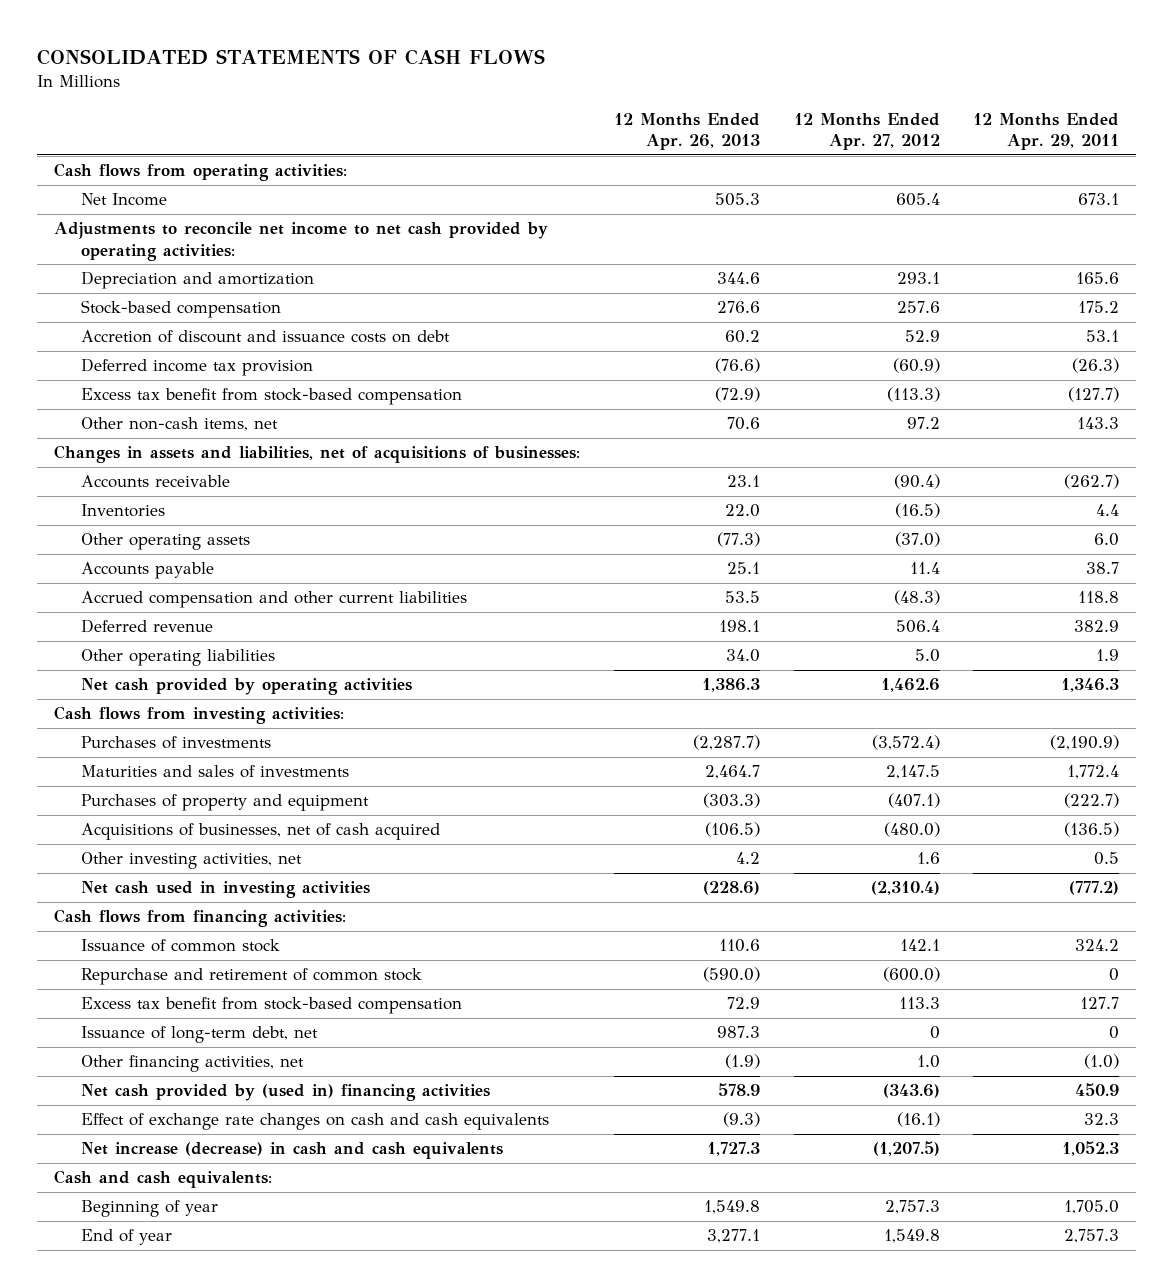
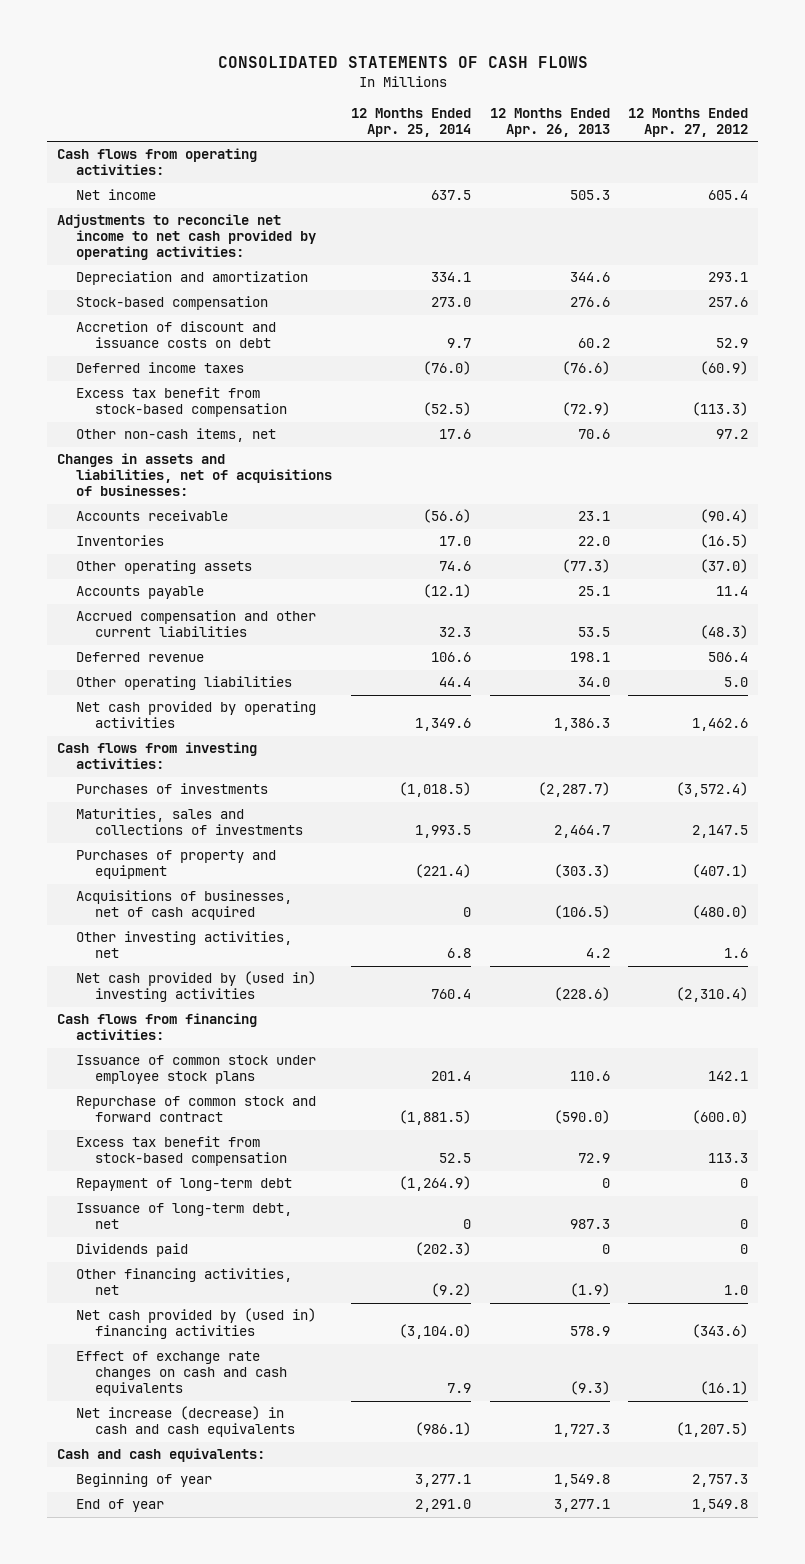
- | 12 Months Ended Apr. 26, 2013 | 12 Months Ended Apr. 27, 2012 | 12 Months Ended Apr. 29, 2011
+ | 12 Months Ended Apr. 25, 2014 | 12 Months Ended Apr. 26, 2013 | 12 Months Ended Apr. 27, 2012
- Net Income | 505.3 | 605.4 | 673.1
+ Net income | 637.5 | 505.3 | 605.4
- Deferred income tax provision | (76.6) | (60.9) | (26.3)
+ Deferred income taxes | (76.0) | (76.6) | (60.9)
- Maturities and sales of investments | 2,464.7 | 2,147.5 | 1,772.4
+ Maturities, sales and collections of investments | 1,993.5 | 2,464.7 | 2,147.5
- Net cash used in investing activities | (228.6) | (2,310.4) | (777.2)
+ Net cash provided by (used in) investing activities | 760.4 | (228.6) | (2,310.4)
- Issuance of common stock | 110.6 | 142.1 | 324.2
- Repurchase and retirement of common stock | (590.0) | (600.0) | 0
+ Issuance of common stock under employee stock plans | 201.4 | 110.6 | 142.1
+ Repurchase of common stock and forward contract | (1,881.5) | (590.0) | (600.0)
+ Repayment of long-term debt | (1,264.9) | 0 | 0
+ Dividends paid | (202.3) | 0 | 0

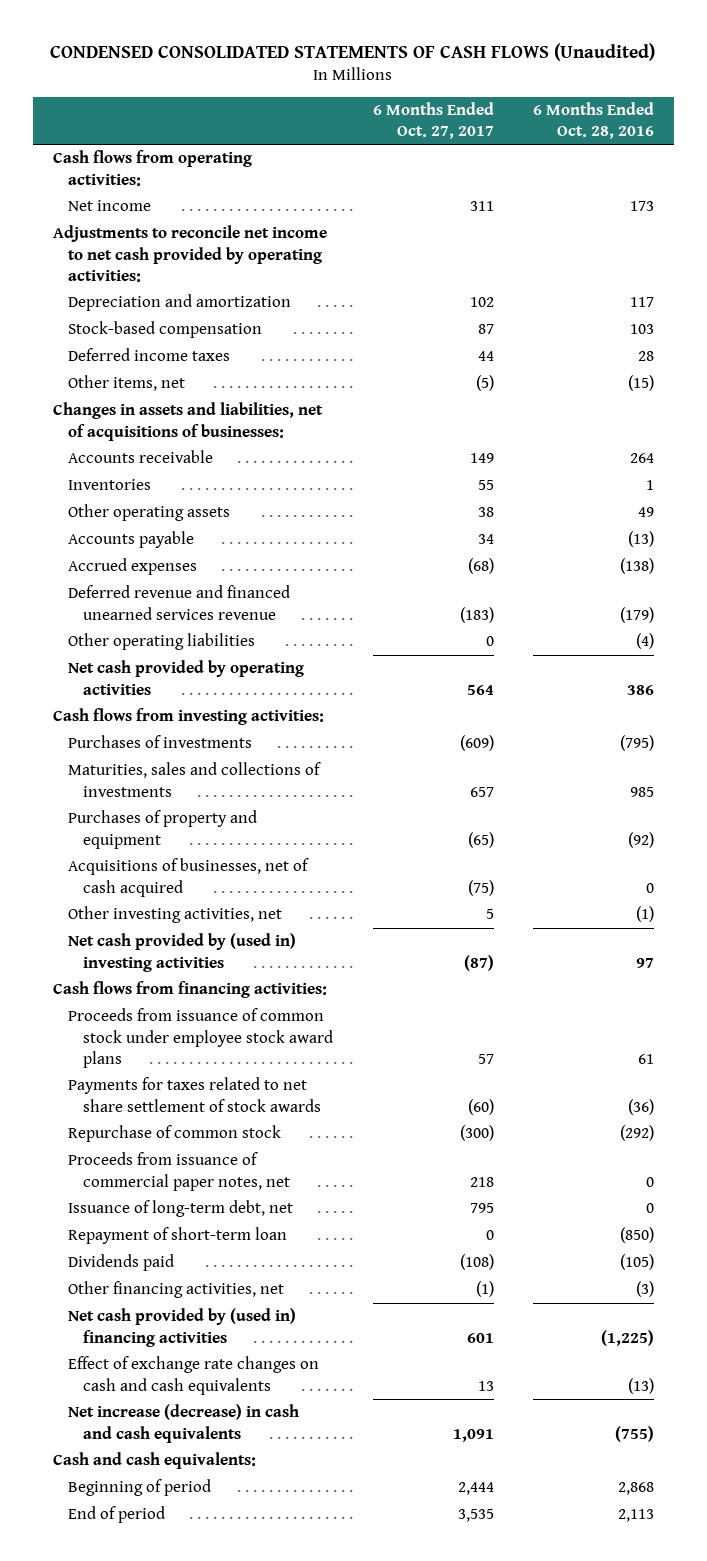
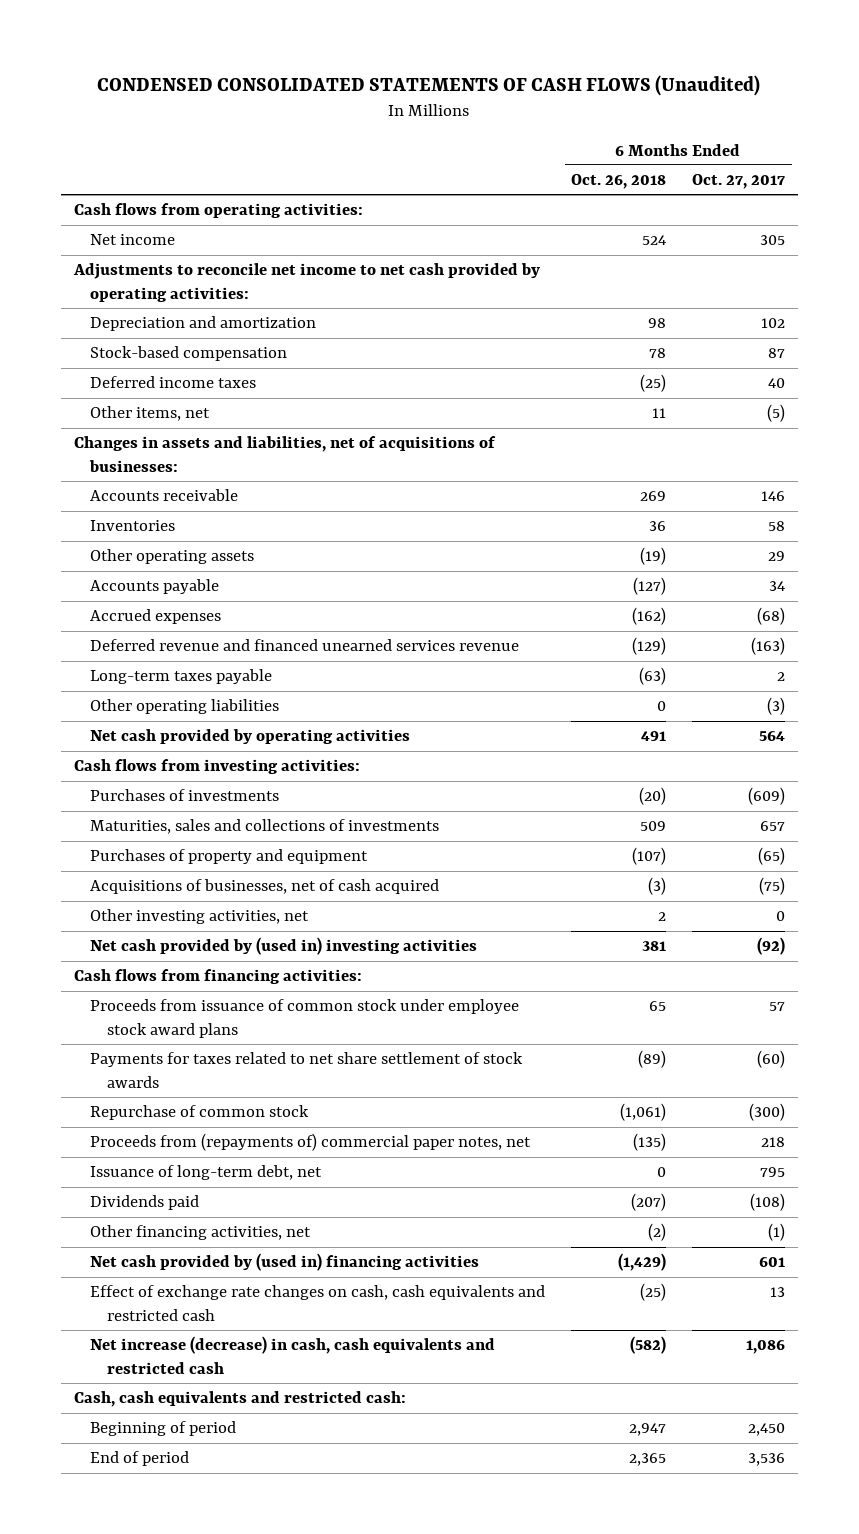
- | 6 Months Ended Oct. 27, 2017 | 6 Months Ended Oct. 28, 2016
+ | 6 Months Ended Oct. 26, 2018 | 6 Months Ended Oct. 27, 2017
- Net income | 311 | 173
+ Net income | 524 | 305
- Deferred income taxes | 44 | 28
+ Deferred income taxes | (25) | 40
- Accounts receivable | 149 | 264
- Inventories | 55 | 1
- Other operating assets | 38 | 49
+ Accounts receivable | 269 | 146
+ Inventories | 36 | 58
+ Other operating assets | (19) | 29
- Deferred revenue and financed unearned services revenue | (183) | (179)
- Other operating liabilities | 0 | (4)
+ Deferred revenue and financed unearned services revenue | (129) | (163)
+ Long-term taxes payable | (63) | 2
+ Other operating liabilities | 0 | (3)
- Other investing activities, net | 5 | (1)
- Net cash provided by (used in) investing activities | (87) | 97
+ Other investing activities, net | 2 | 0
+ Net cash provided by (used in) investing activities | 381 | (92)
- Proceeds from issuance of commercial paper notes, net | 218 | 0
+ Proceeds from (repayments of) commercial paper notes, net | (135) | 218
- Repayment of short-term loan | 0 | (850)
- Effect of exchange rate changes on cash and cash equivalents | 13 | (13)
- Net increase (decrease) in cash and cash equivalents | 1,091 | (755)
- Cash and cash equivalents:
- Beginning of period | 2,444 | 2,868
- End of period | 3,535 | 2,113
+ Effect of exchange rate changes on cash, cash equivalents and restricted cash | (25) | 13
+ Net increase (decrease) in cash, cash equivalents and restricted cash | (582) | 1,086
+ Cash, cash equivalents and restricted cash:
+ Beginning of period | 2,947 | 2,450
+ End of period | 2,365 | 3,536

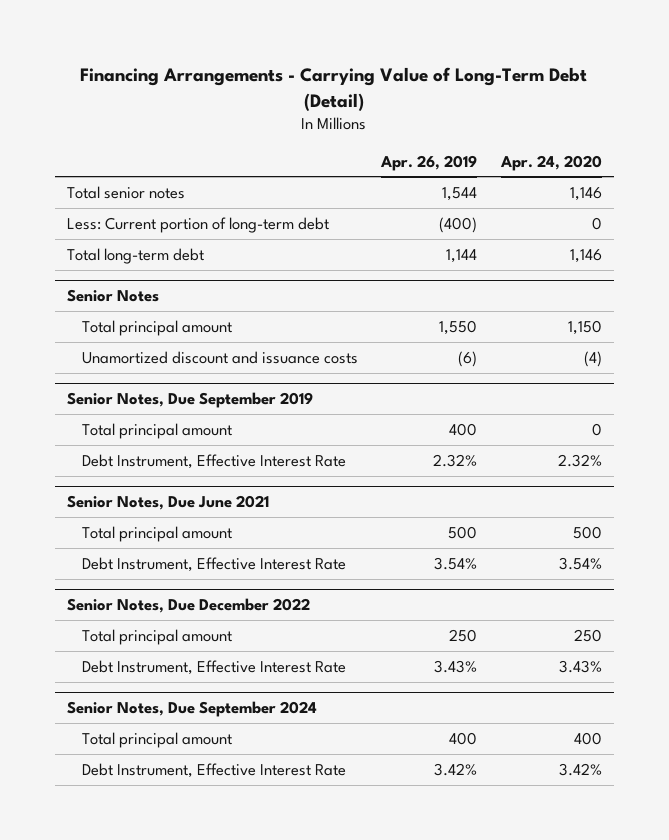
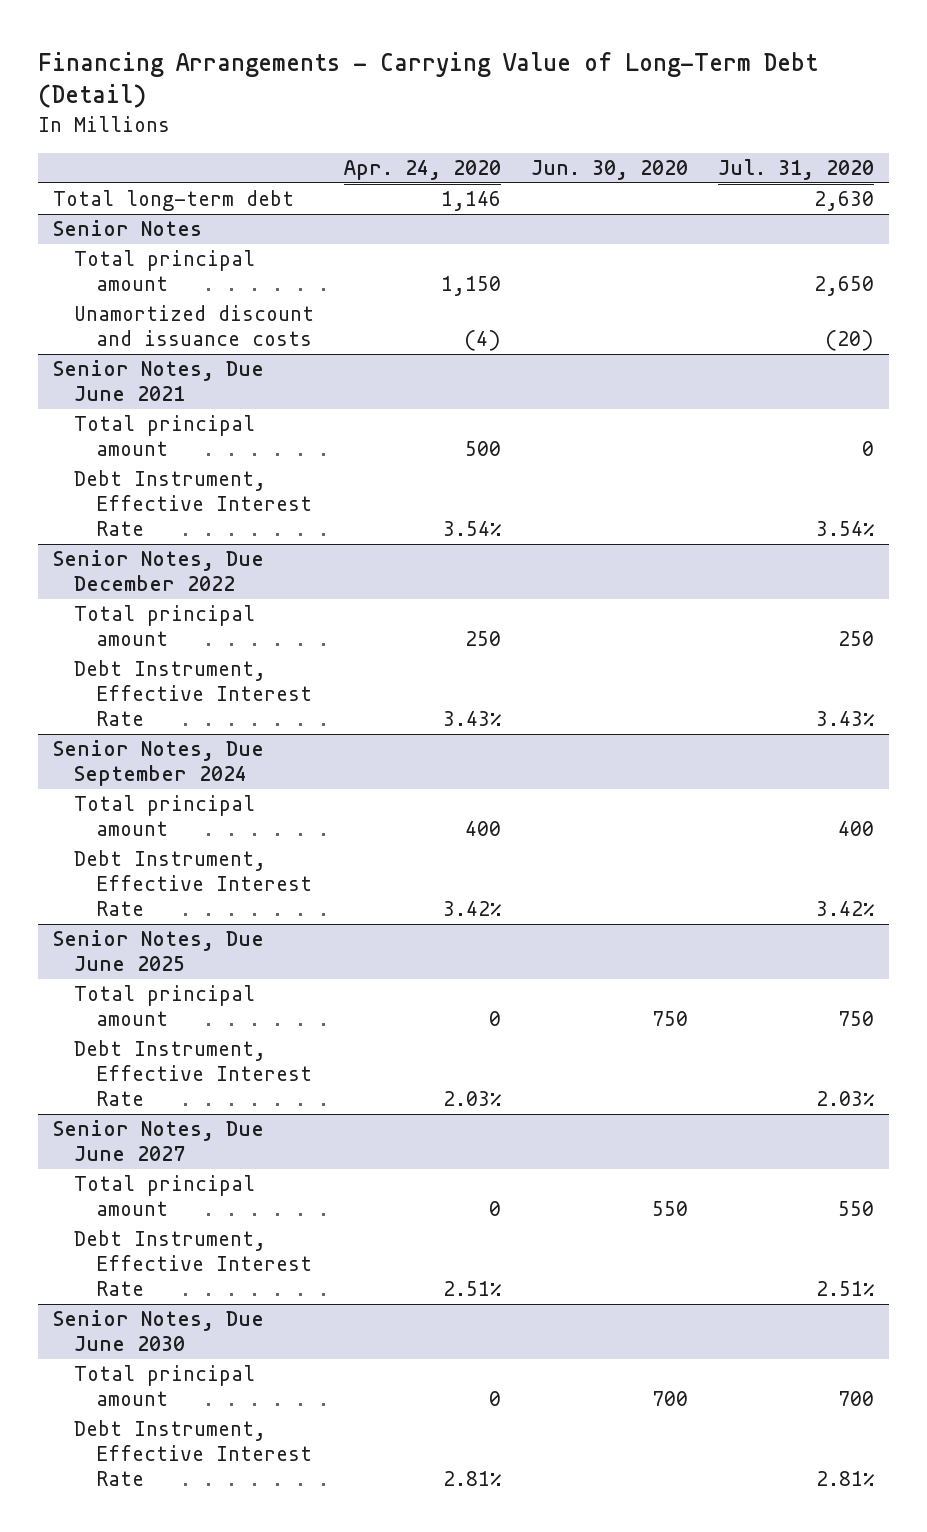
- | Apr. 26, 2019 | Apr. 24, 2020
+ | Apr. 24, 2020 | Jun. 30, 2020 | Jul. 31, 2020
- Total senior notes | 1,544 | 1,146
- Less: Current portion of long-term debt | (400) | 0
- Senior Notes, Due September 2019
- Total principal amount | 400 | 0
- Debt Instrument, Effective Interest Rate | 2.32% | 2.32%
+ Senior Notes, Due June 2025
+ Total principal amount | 0 | 750 | 750
+ Debt Instrument, Effective Interest Rate | 2.03% | | 2.03%
+ Senior Notes, Due June 2027
+ Total principal amount | 0 | 550 | 550
+ Debt Instrument, Effective Interest Rate | 2.51% | | 2.51%
+ Senior Notes, Due June 2030
+ Total principal amount | 0 | 700 | 700
+ Debt Instrument, Effective Interest Rate | 2.81% | | 2.81%

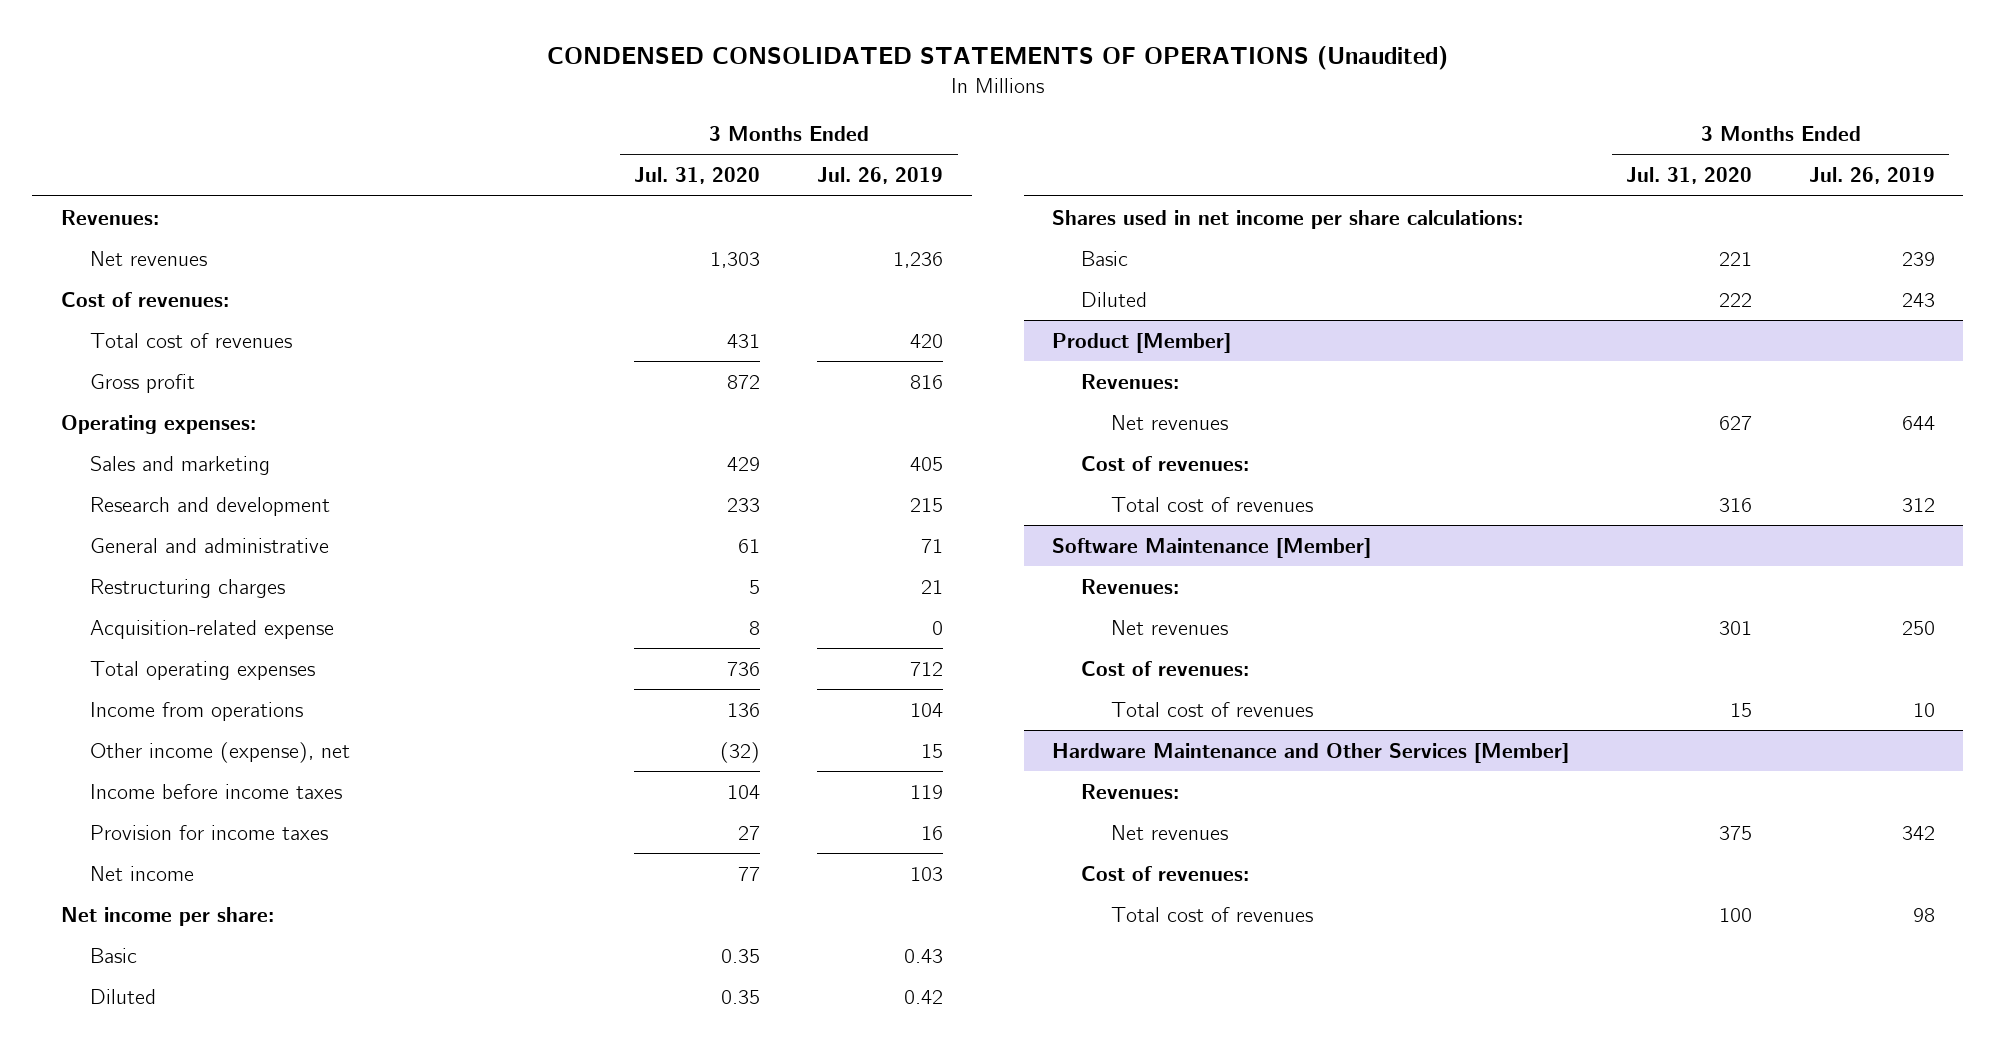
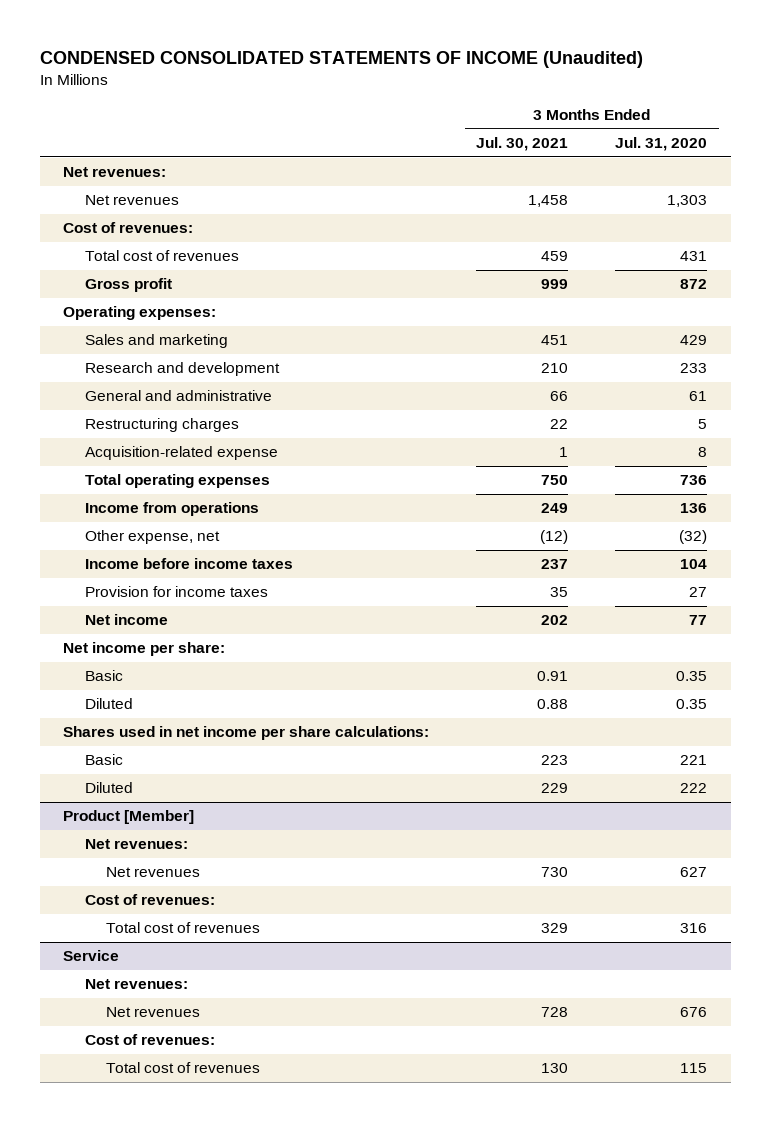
- CONDENSED CONSOLIDATED STATEMENTS OF OPERATIONS (Unaudited)
+ CONDENSED CONSOLIDATED STATEMENTS OF INCOME (Unaudited)
- | 3 Months Ended Jul. 31, 2020 | 3 Months Ended Jul. 26, 2019
+ | 3 Months Ended Jul. 30, 2021 | 3 Months Ended Jul. 31, 2020
- Revenues:
+ Net revenues:
- Other income (expense), net | (32) | 15
+ Other expense, net | (12) | (32)
@ Product [Member]
- Revenues:
+ Net revenues:
- Software Maintenance [Member]
- Revenues:
- Net revenues | 301 | 250
- Cost of revenues:
- Total cost of revenues | 15 | 10
- Hardware Maintenance and Other Services [Member]
- Revenues:
- Net revenues | 375 | 342
+ Service
+ Net revenues:
+ Net revenues | 728 | 676
- Total cost of revenues | 100 | 98
+ Total cost of revenues | 130 | 115

